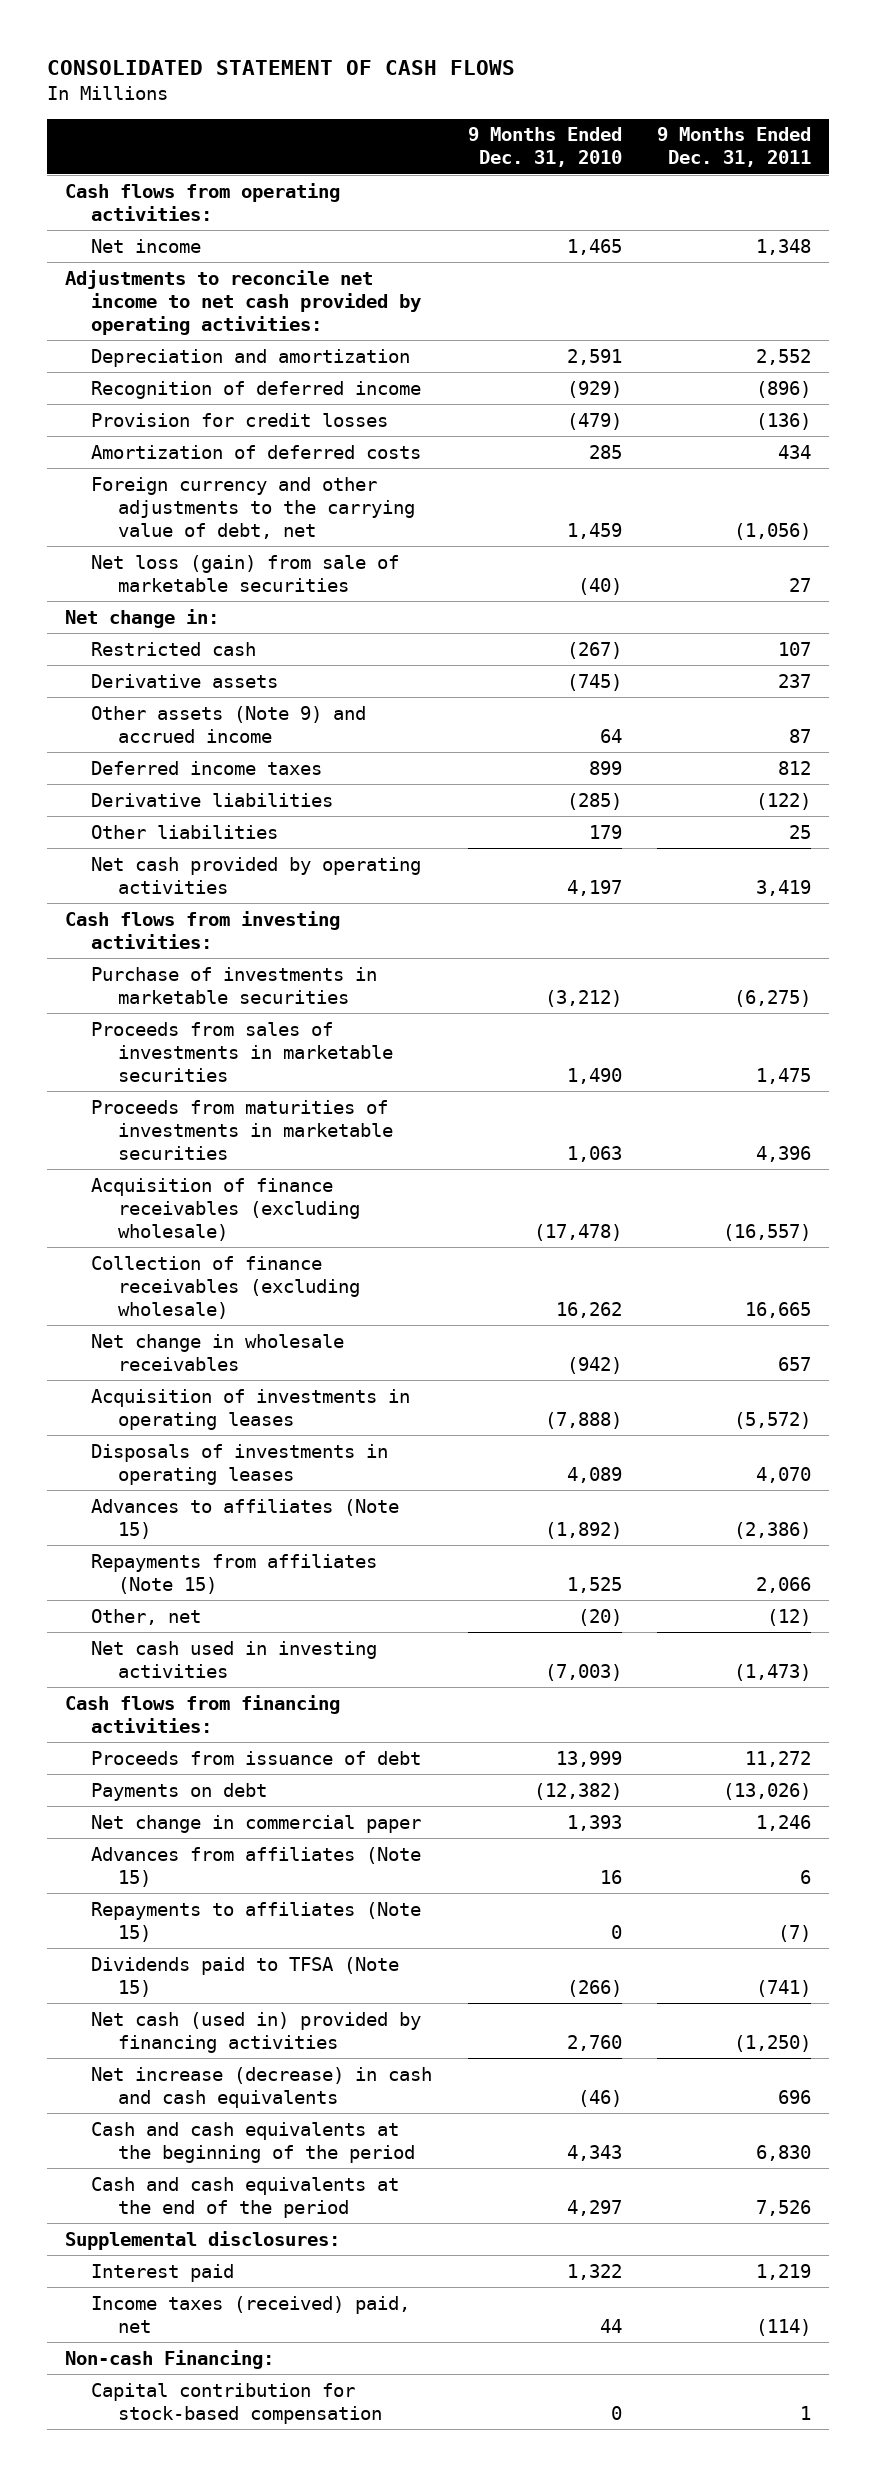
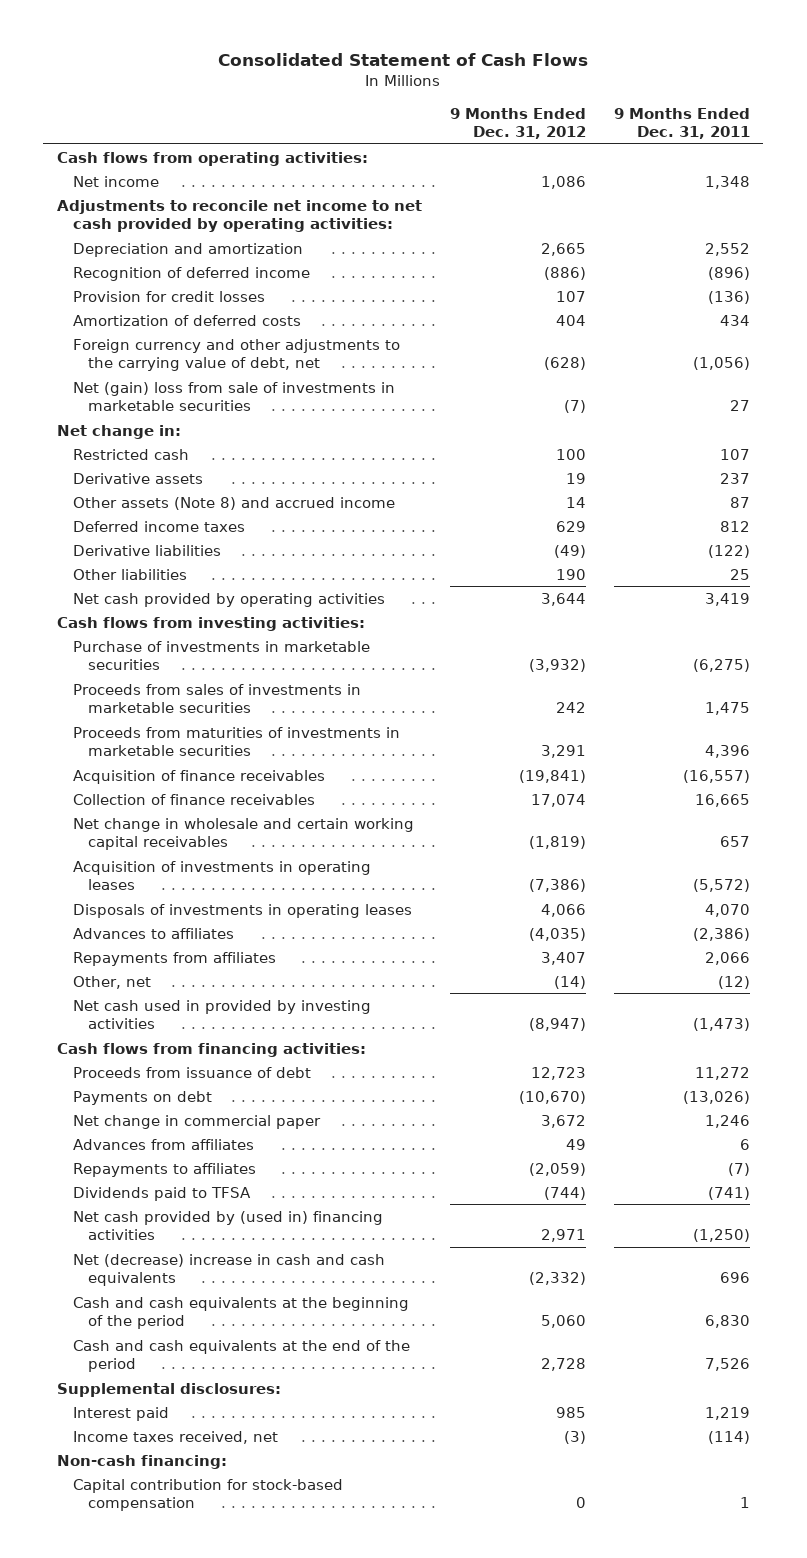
- CONSOLIDATED STATEMENT OF CASH FLOWS
+ Consolidated Statement of Cash Flows
- | 9 Months Ended Dec. 31, 2010 | 9 Months Ended Dec. 31, 2011
+ | 9 Months Ended Dec. 31, 2012 | 9 Months Ended Dec. 31, 2011
- Net loss (gain) from sale of marketable securities | (40) | 27
+ Net (gain) loss from sale of investments in marketable securities | (7) | 27
- Other assets (Note 9) and accrued income | 64 | 87
+ Other assets (Note 8) and accrued income | 14 | 87
- Acquisition of finance receivables (excluding wholesale) | (17,478) | (16,557)
- Collection of finance receivables (excluding wholesale) | 16,262 | 16,665
- Net change in wholesale receivables | (942) | 657
+ Acquisition of finance receivables | (19,841) | (16,557)
+ Collection of finance receivables | 17,074 | 16,665
+ Net change in wholesale and certain working capital receivables | (1,819) | 657
- Advances to affiliates (Note 15) | (1,892) | (2,386)
- Repayments from affiliates (Note 15) | 1,525 | 2,066
+ Advances to affiliates | (4,035) | (2,386)
+ Repayments from affiliates | 3,407 | 2,066
- Net cash used in investing activities | (7,003) | (1,473)
+ Net cash used in provided by investing activities | (8,947) | (1,473)
- Advances from affiliates (Note 15) | 16 | 6
- Repayments to affiliates (Note 15) | 0 | (7)
- Dividends paid to TFSA (Note 15) | (266) | (741)
- Net cash (used in) provided by financing activities | 2,760 | (1,250)
- Net increase (decrease) in cash and cash equivalents | (46) | 696
+ Advances from affiliates | 49 | 6
+ Repayments to affiliates | (2,059) | (7)
+ Dividends paid to TFSA | (744) | (741)
+ Net cash provided by (used in) financing activities | 2,971 | (1,250)
+ Net (decrease) increase in cash and cash equivalents | (2,332) | 696
- Income taxes (received) paid, net | 44 | (114)
- Non-cash Financing:
+ Income taxes received, net | (3) | (114)
+ Non-cash financing:

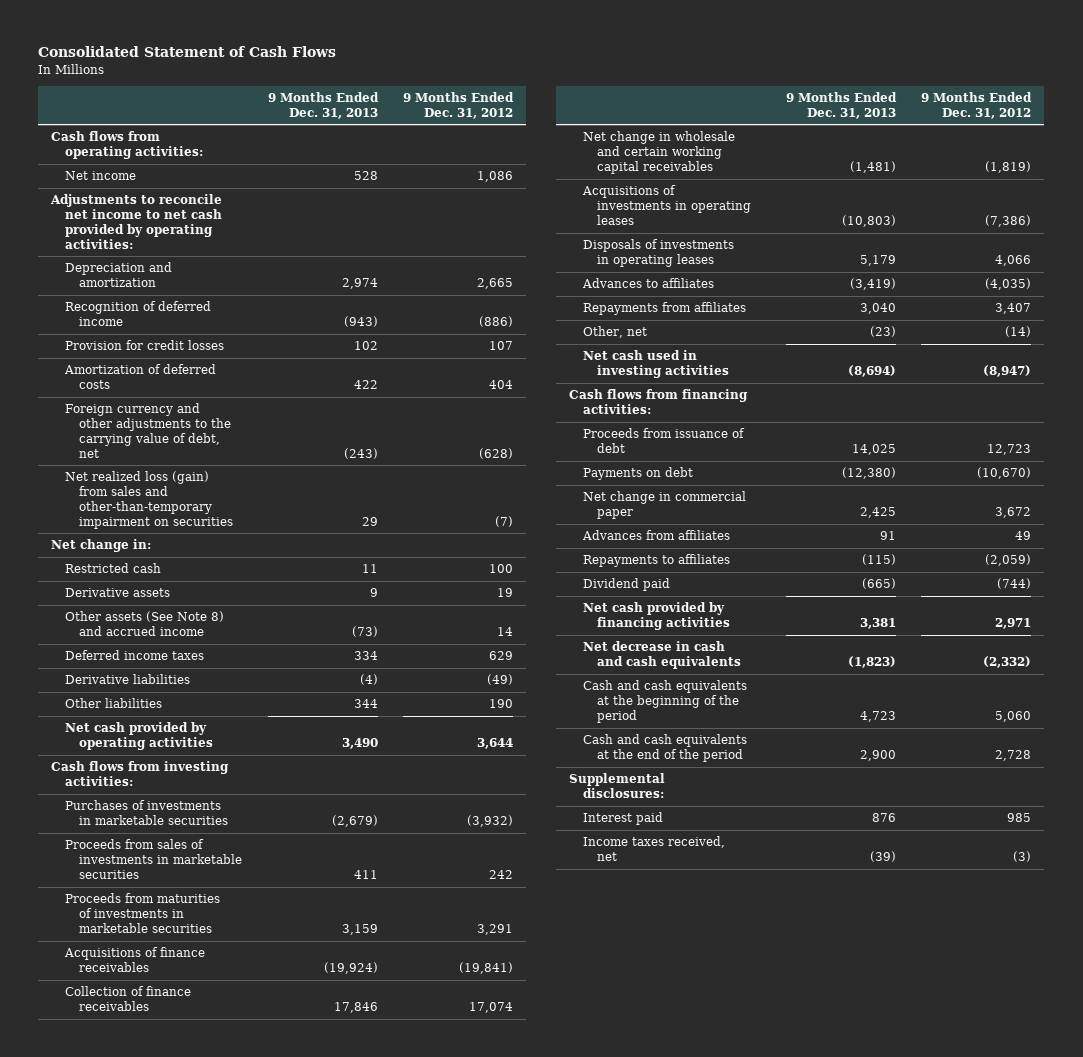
- | 9 Months Ended Dec. 31, 2012 | 9 Months Ended Dec. 31, 2011
+ | 9 Months Ended Dec. 31, 2013 | 9 Months Ended Dec. 31, 2012
- Net (gain) loss from sale of investments in marketable securities | (7) | 27
+ Net realized loss (gain) from sales and other-than-temporary impairment on securities | 29 | (7)
- Other assets (Note 8) and accrued income | 14 | 87
+ Other assets (See Note 8) and accrued income | (73) | 14
- Purchase of investments in marketable securities | (3,932) | (6,275)
+ Purchases of investments in marketable securities | (2,679) | (3,932)
- Acquisition of finance receivables | (19,841) | (16,557)
+ Acquisitions of finance receivables | (19,924) | (19,841)
- Acquisition of investments in operating leases | (7,386) | (5,572)
+ Acquisitions of investments in operating leases | (10,803) | (7,386)
- Net cash used in provided by investing activities | (8,947) | (1,473)
+ Net cash used in investing activities | (8,694) | (8,947)
- Dividends paid to TFSA | (744) | (741)
- Net cash provided by (used in) financing activities | 2,971 | (1,250)
- Net (decrease) increase in cash and cash equivalents | (2,332) | 696
+ Dividend paid | (665) | (744)
+ Net cash provided by financing activities | 3,381 | 2,971
+ Net decrease in cash and cash equivalents | (1,823) | (2,332)
- Non-cash financing:
- Capital contribution for stock-based compensation | 0 | 1

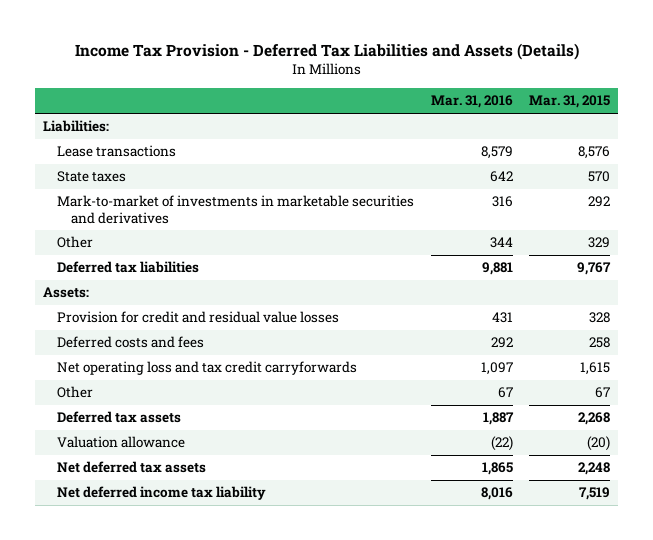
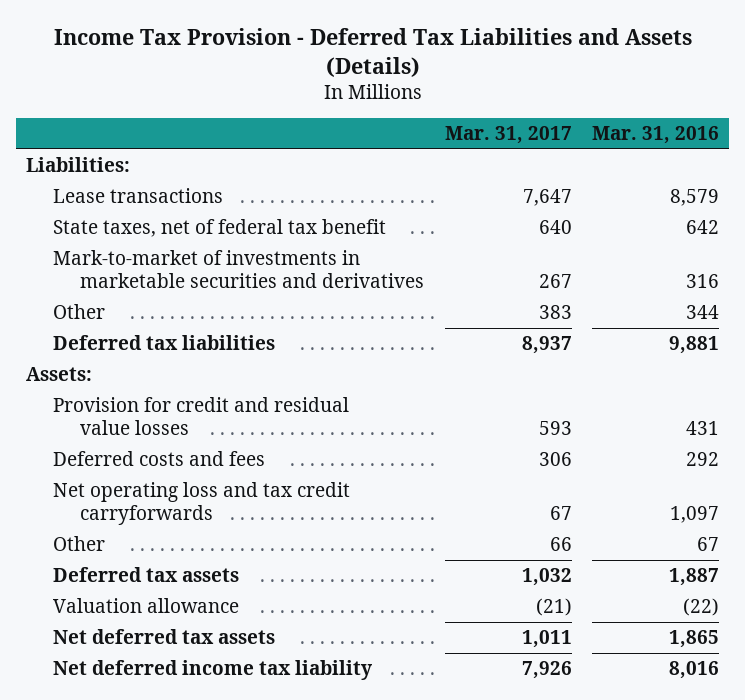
- | Mar. 31, 2016 | Mar. 31, 2015
+ | Mar. 31, 2017 | Mar. 31, 2016
- State taxes | 642 | 570
+ State taxes, net of federal tax benefit | 640 | 642

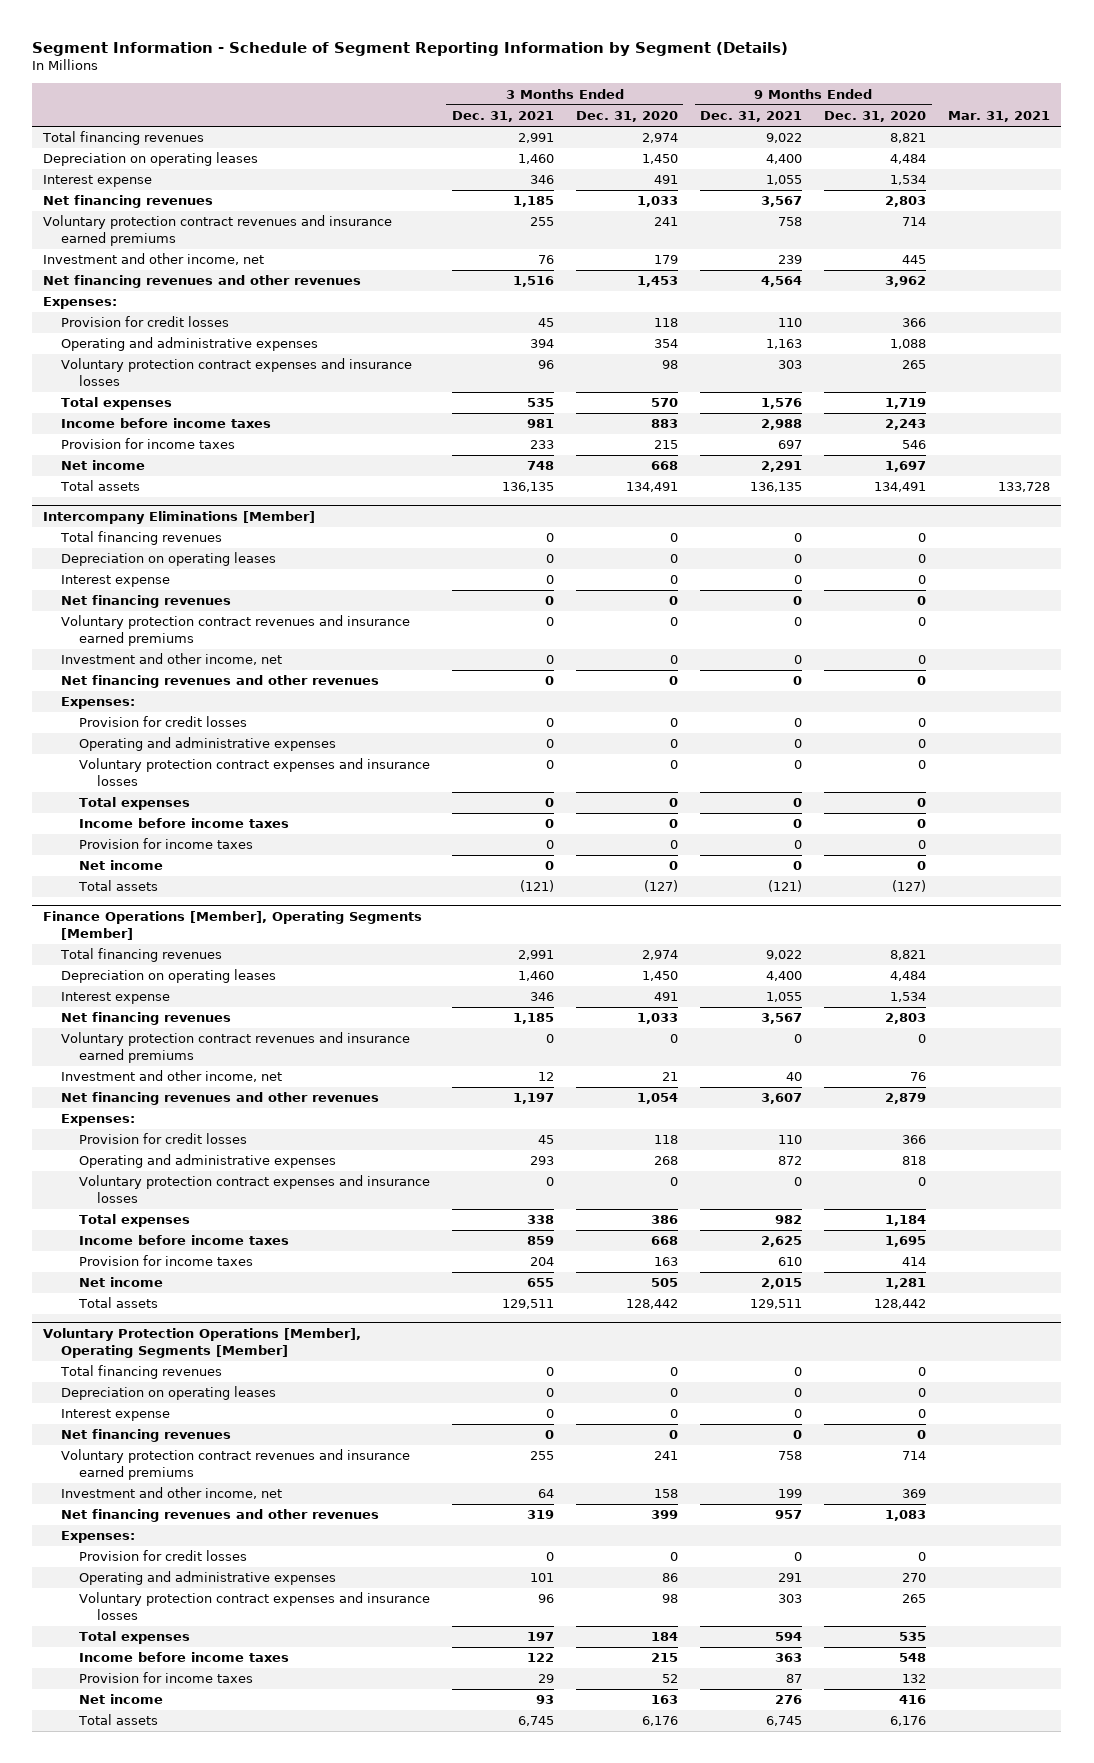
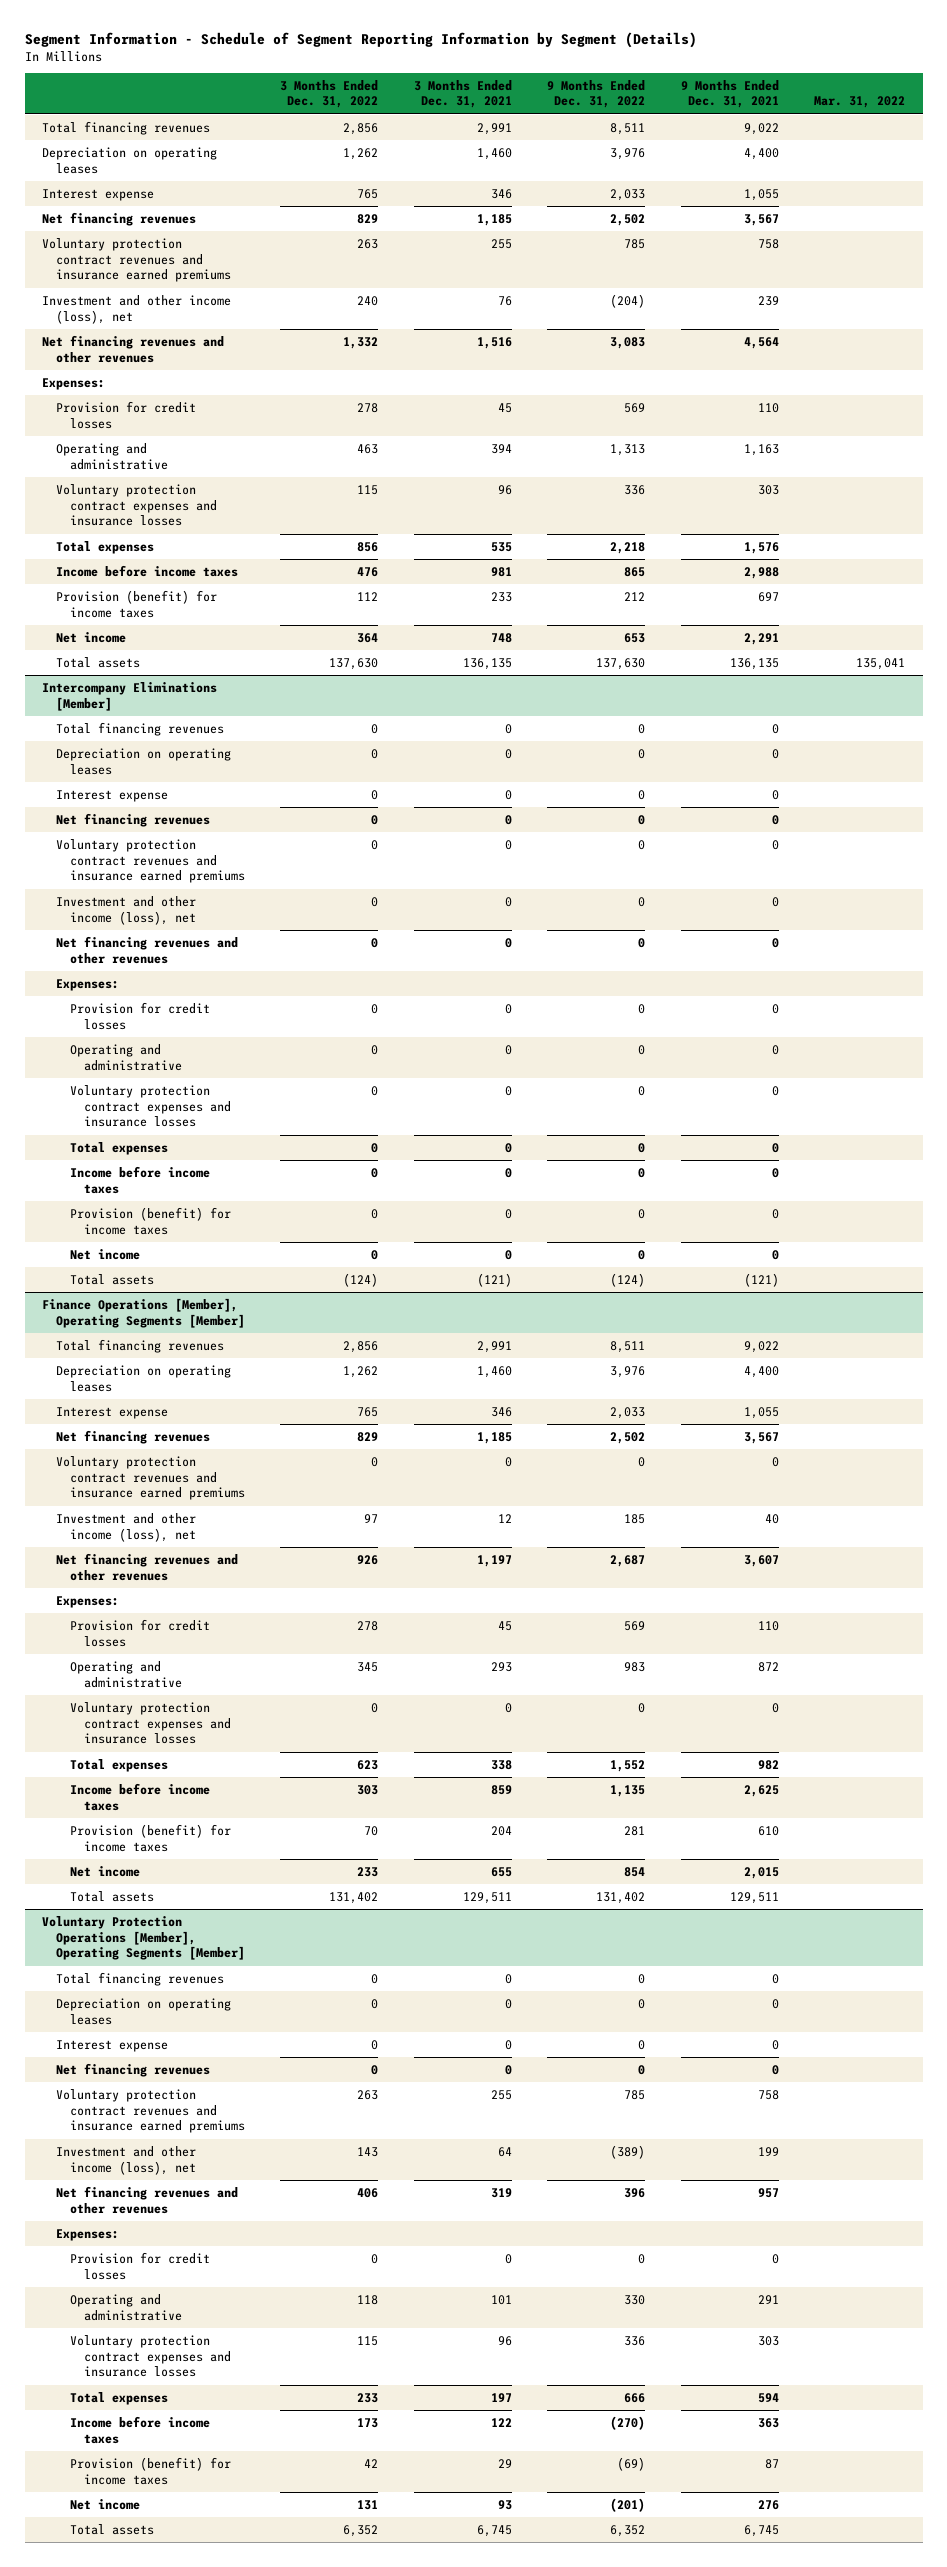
- | 3 Months Ended Dec. 31, 2021 | 3 Months Ended Dec. 31, 2020 | 9 Months Ended Dec. 31, 2021 | 9 Months Ended Dec. 31, 2020 | Mar. 31, 2021
+ | 3 Months Ended Dec. 31, 2022 | 3 Months Ended Dec. 31, 2021 | 9 Months Ended Dec. 31, 2022 | 9 Months Ended Dec. 31, 2021 | Mar. 31, 2022
- Investment and other income, net | 76 | 179 | 239 | 445 |
+ Investment and other income (loss), net | 240 | 76 | (204) | 239 |
- Operating and administrative expenses | 394 | 354 | 1,163 | 1,088 |
+ Operating and administrative | 463 | 394 | 1,313 | 1,163 |
- Provision for income taxes | 233 | 215 | 697 | 546 |
+ Provision (benefit) for income taxes | 112 | 233 | 212 | 697 |
@ Intercompany Eliminations [Member]
- Investment and other income, net | 0 | 0 | 0 | 0 |
+ Investment and other income (loss), net | 0 | 0 | 0 | 0 |
- Operating and administrative expenses | 0 | 0 | 0 | 0 |
+ Operating and administrative | 0 | 0 | 0 | 0 |
- Provision for income taxes | 0 | 0 | 0 | 0 |
+ Provision (benefit) for income taxes | 0 | 0 | 0 | 0 |
@ Finance Operations [Member], Operating Segments [Member]
- Investment and other income, net | 12 | 21 | 40 | 76 |
+ Investment and other income (loss), net | 97 | 12 | 185 | 40 |
- Operating and administrative expenses | 293 | 268 | 872 | 818 |
+ Operating and administrative | 345 | 293 | 983 | 872 |
- Provision for income taxes | 204 | 163 | 610 | 414 |
+ Provision (benefit) for income taxes | 70 | 204 | 281 | 610 |
@ Voluntary Protection Operations [Member], Operating Segments [Member]
- Investment and other income, net | 64 | 158 | 199 | 369 |
+ Investment and other income (loss), net | 143 | 64 | (389) | 199 |
- Operating and administrative expenses | 101 | 86 | 291 | 270 |
+ Operating and administrative | 118 | 101 | 330 | 291 |
- Provision for income taxes | 29 | 52 | 87 | 132 |
+ Provision (benefit) for income taxes | 42 | 29 | (69) | 87 |

